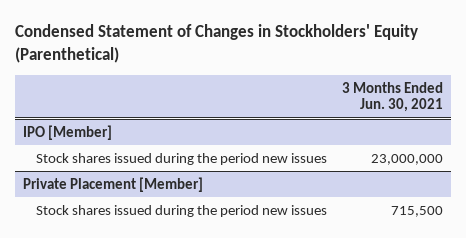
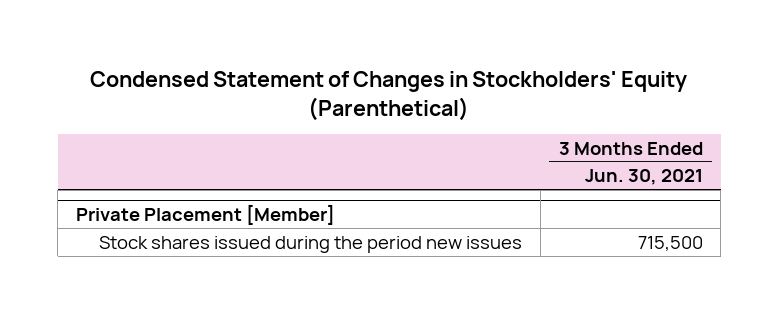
- IPO [Member]
- Stock shares issued during the period new issues | 23,000,000

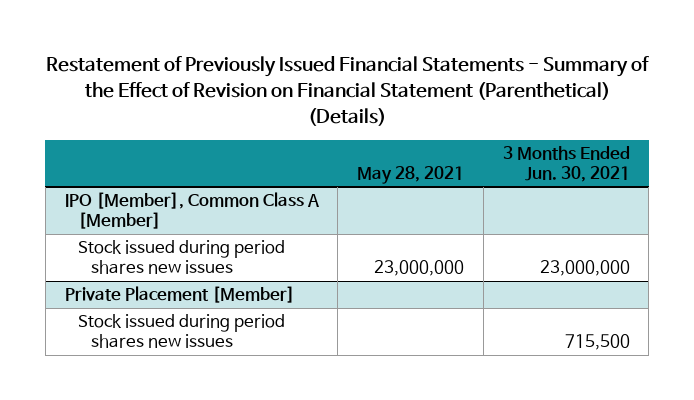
- Condensed Statement of Changes in Stockholders' Equity (Parenthetical)
+ Restatement of Previously Issued Financial Statements - Summary of the Effect of Revision on Financial Statement (Parenthetical) (Details)
- | 3 Months Ended Jun. 30, 2021
+ | May 28, 2021 | 3 Months Ended Jun. 30, 2021
+ IPO [Member], Common Class A [Member]
+ Stock issued during period shares new issues | 23,000,000 | 23,000,000
@ Private Placement [Member]
- Stock shares issued during the period new issues | 715,500
+ Stock issued during period shares new issues | | 715,500

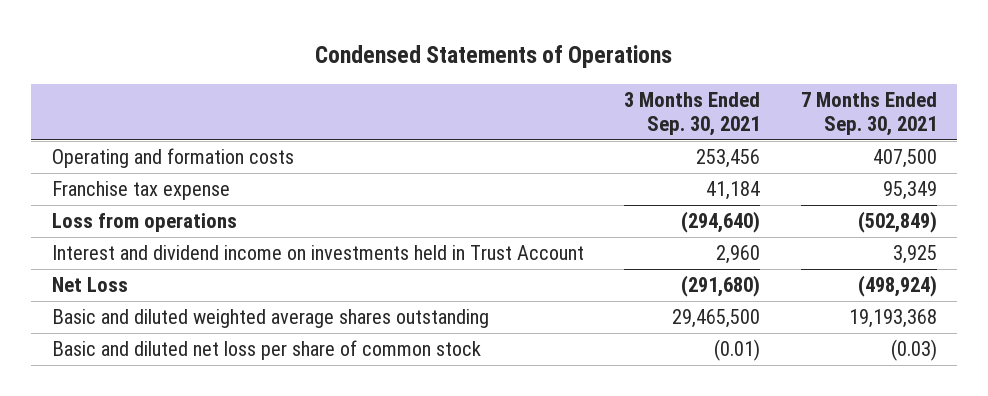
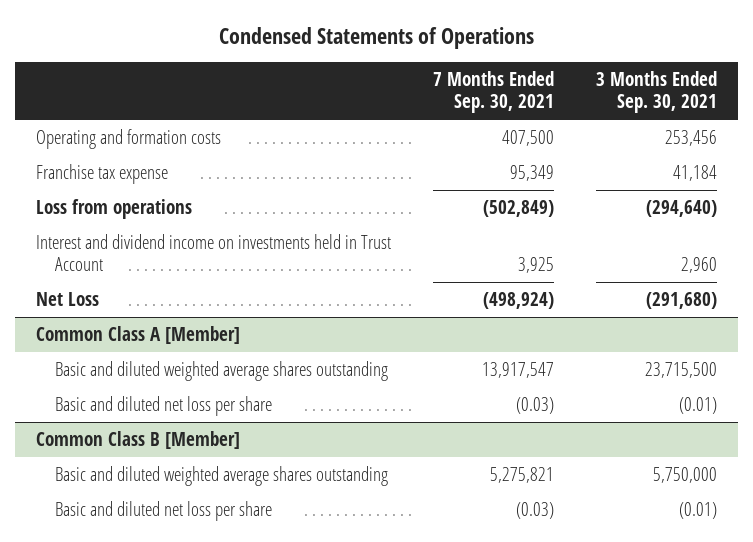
- | 3 Months Ended Sep. 30, 2021 | 7 Months Ended Sep. 30, 2021
+ | 7 Months Ended Sep. 30, 2021 | 3 Months Ended Sep. 30, 2021
- Basic and diluted weighted average shares outstanding | 29,465,500 | 19,193,368
- Basic and diluted net loss per share of common stock | (0.01) | (0.03)
+ Common Class A [Member]
+ Basic and diluted weighted average shares outstanding | 13,917,547 | 23,715,500
+ Basic and diluted net loss per share | (0.03) | (0.01)
+ Common Class B [Member]
+ Basic and diluted weighted average shares outstanding | 5,275,821 | 5,750,000
+ Basic and diluted net loss per share | (0.03) | (0.01)

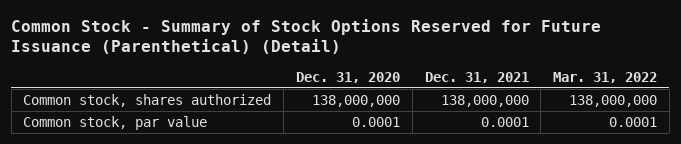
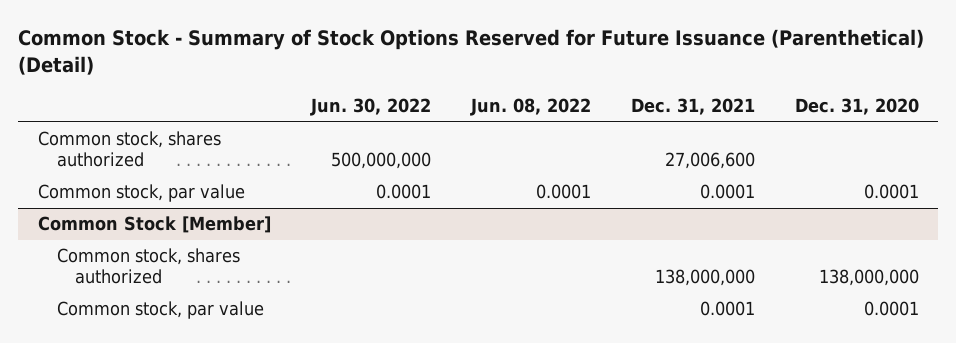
- | Dec. 31, 2020 | Dec. 31, 2021 | Mar. 31, 2022
+ | Jun. 30, 2022 | Jun. 08, 2022 | Dec. 31, 2021 | Dec. 31, 2020
+ Common stock, shares authorized | 500,000,000 | | 27,006,600 |
+ Common stock, par value | 0.0001 | 0.0001 | 0.0001 | 0.0001
+ Common Stock [Member]

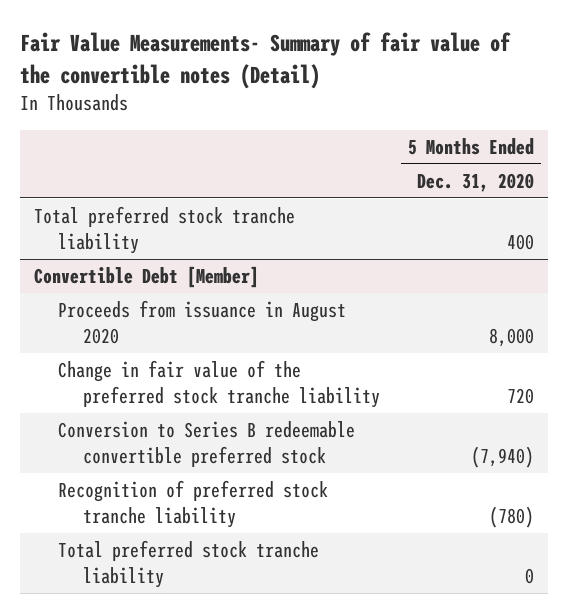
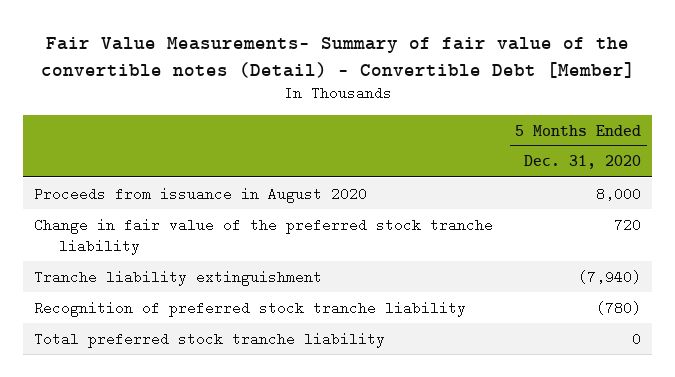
- Fair Value Measurements- Summary of fair value of the convertible notes (Detail)
+ Fair Value Measurements- Summary of fair value of the convertible notes (Detail) - Convertible Debt [Member]
- Total preferred stock tranche liability | 400
- Convertible Debt [Member]
- Conversion to Series B redeemable convertible preferred stock | (7,940)
+ Tranche liability extinguishment | (7,940)

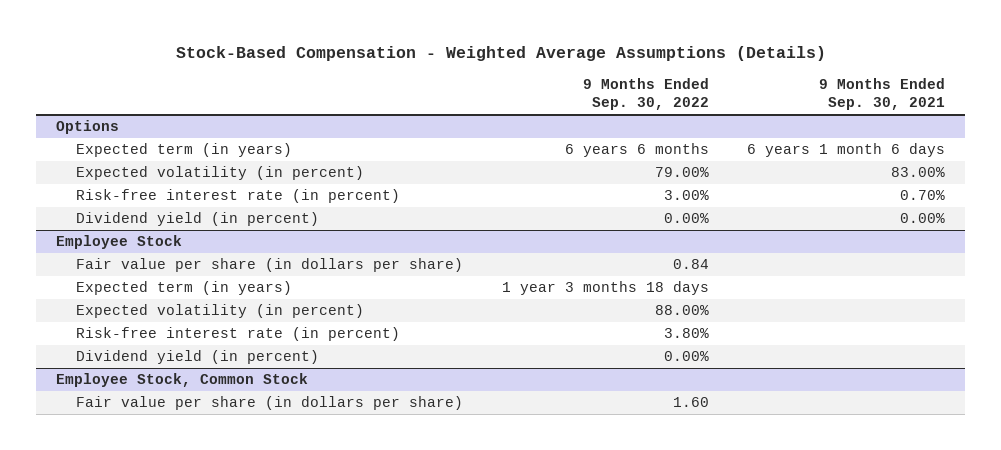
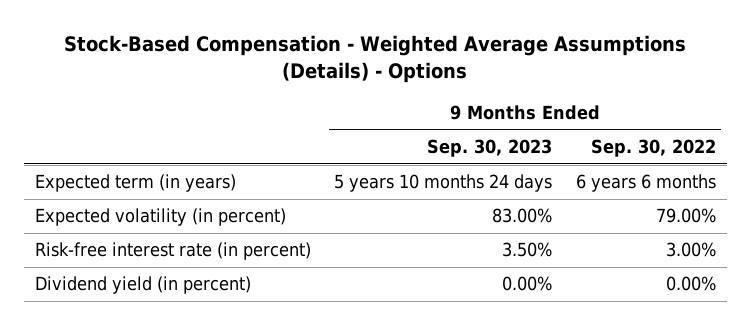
- Stock-Based Compensation - Weighted Average Assumptions (Details)
+ Stock-Based Compensation - Weighted Average Assumptions (Details) - Options
- | 9 Months Ended Sep. 30, 2022 | 9 Months Ended Sep. 30, 2021
+ | 9 Months Ended Sep. 30, 2023 | 9 Months Ended Sep. 30, 2022
- Options
- Employee Stock
- Fair value per share (in dollars per share) | 0.84 |
- Expected term (in years) | 1 year 3 months 18 days |
- Expected volatility (in percent) | 88.00% |
- Risk-free interest rate (in percent) | 3.80% |
- Dividend yield (in percent) | 0.00% |
- Employee Stock, Common Stock
- Fair value per share (in dollars per share) | 1.60 |

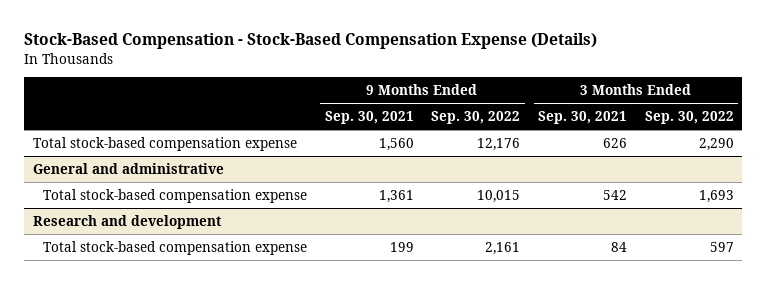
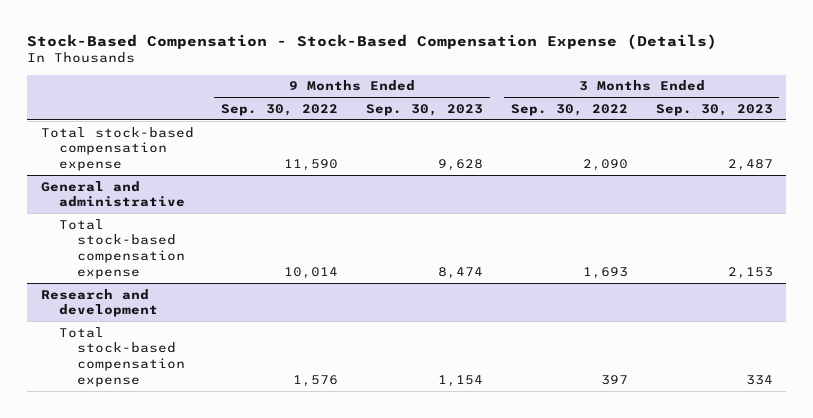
- | 9 Months Ended Sep. 30, 2021 | 9 Months Ended Sep. 30, 2022 | 3 Months Ended Sep. 30, 2021 | 3 Months Ended Sep. 30, 2022
+ | 9 Months Ended Sep. 30, 2022 | 9 Months Ended Sep. 30, 2023 | 3 Months Ended Sep. 30, 2022 | 3 Months Ended Sep. 30, 2023
- Total stock-based compensation expense | 1,560 | 12,176 | 626 | 2,290
+ Total stock-based compensation expense | 11,590 | 9,628 | 2,090 | 2,487
@ General and administrative
- Total stock-based compensation expense | 1,361 | 10,015 | 542 | 1,693
+ Total stock-based compensation expense | 10,014 | 8,474 | 1,693 | 2,153
@ Research and development
- Total stock-based compensation expense | 199 | 2,161 | 84 | 597
+ Total stock-based compensation expense | 1,576 | 1,154 | 397 | 334

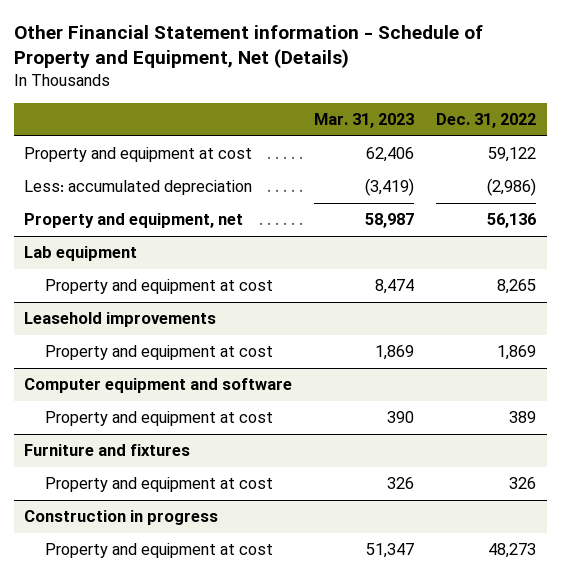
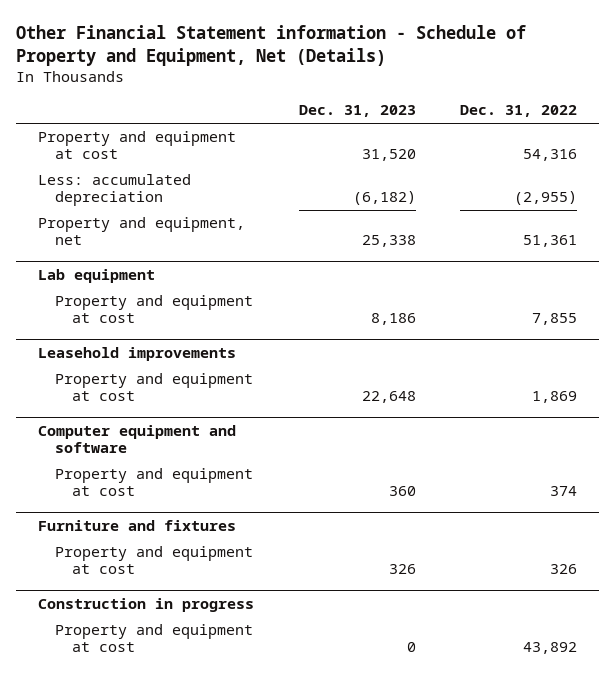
- | Mar. 31, 2023 | Dec. 31, 2022
+ | Dec. 31, 2023 | Dec. 31, 2022
- Property and equipment at cost | 62,406 | 59,122
- Less: accumulated depreciation | (3,419) | (2,986)
- Property and equipment, net | 58,987 | 56,136
+ Property and equipment at cost | 31,520 | 54,316
+ Less: accumulated depreciation | (6,182) | (2,955)
+ Property and equipment, net | 25,338 | 51,361
@ Lab equipment
- Property and equipment at cost | 8,474 | 8,265
+ Property and equipment at cost | 8,186 | 7,855
@ Computer equipment and software
- Property and equipment at cost | 390 | 389
+ Property and equipment at cost | 360 | 374
@ Construction in progress
- Property and equipment at cost | 51,347 | 48,273
+ Property and equipment at cost | 0 | 43,892

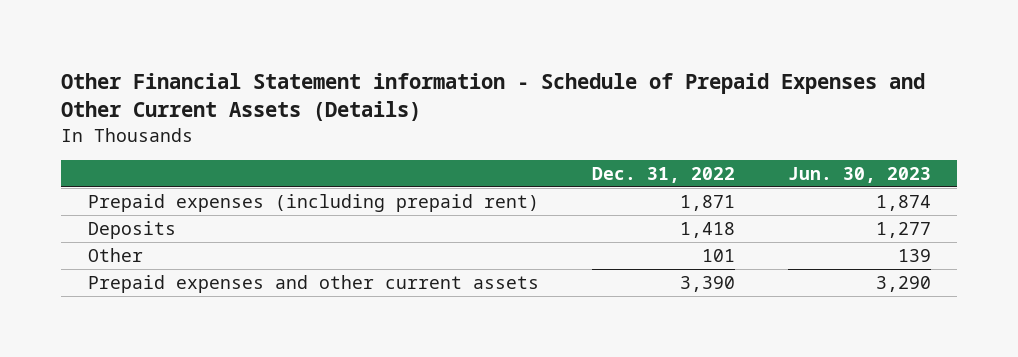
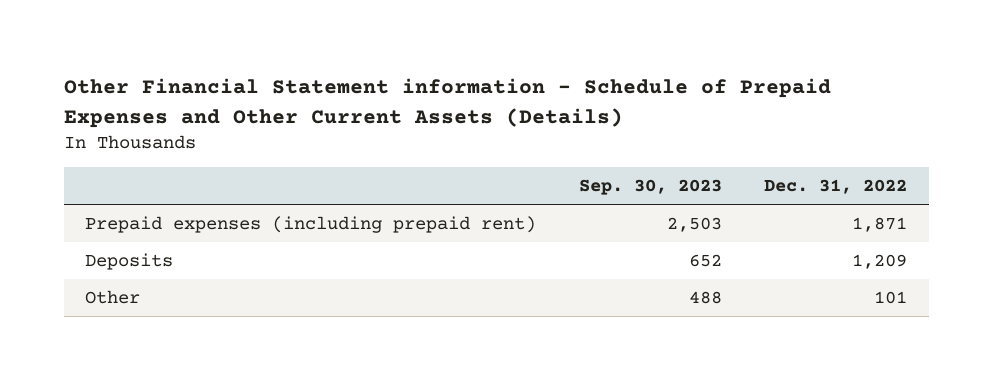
- | Dec. 31, 2022 | Jun. 30, 2023
+ | Sep. 30, 2023 | Dec. 31, 2022
- Deposits | 1,418 | 1,277
+ Deposits | 652 | 1,209
- Prepaid expenses and other current assets | 3,390 | 3,290

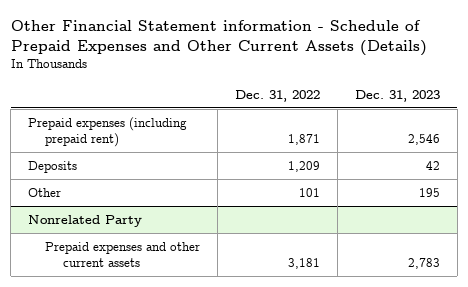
- | Sep. 30, 2023 | Dec. 31, 2022
+ | Dec. 31, 2022 | Dec. 31, 2023
+ Nonrelated Party
+ Prepaid expenses and other current assets | 3,181 | 2,783

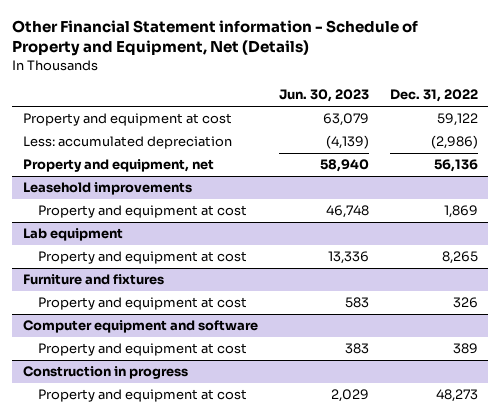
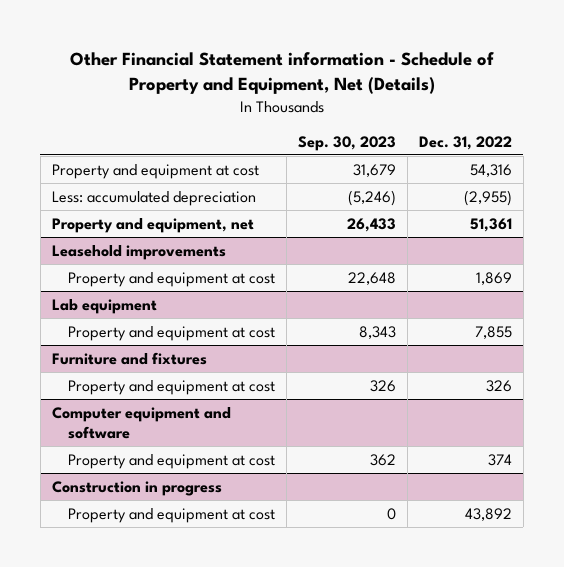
- | Jun. 30, 2023 | Dec. 31, 2022
+ | Sep. 30, 2023 | Dec. 31, 2022
- Property and equipment at cost | 63,079 | 59,122
- Less: accumulated depreciation | (4,139) | (2,986)
- Property and equipment, net | 58,940 | 56,136
+ Property and equipment at cost | 31,679 | 54,316
+ Less: accumulated depreciation | (5,246) | (2,955)
+ Property and equipment, net | 26,433 | 51,361
@ Lab equipment
- Property and equipment at cost | 13,336 | 8,265
+ Property and equipment at cost | 8,343 | 7,855
@ Computer equipment and software
- Property and equipment at cost | 383 | 389
+ Property and equipment at cost | 362 | 374
@ Construction in progress
- Property and equipment at cost | 2,029 | 48,273
+ Property and equipment at cost | 0 | 43,892

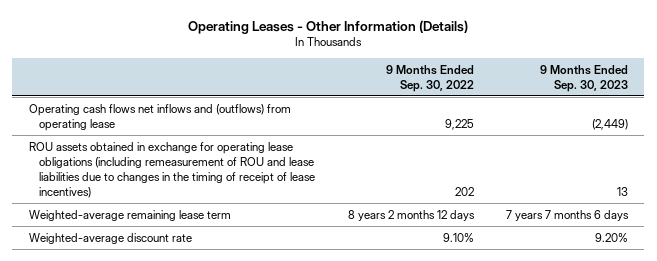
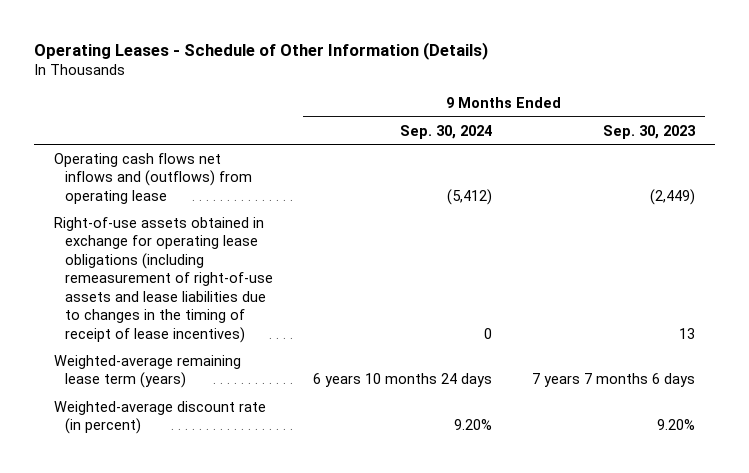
- Operating Leases - Other Information (Details)
+ Operating Leases - Schedule of Other Information (Details)
- | 9 Months Ended Sep. 30, 2022 | 9 Months Ended Sep. 30, 2023
+ | 9 Months Ended Sep. 30, 2024 | 9 Months Ended Sep. 30, 2023
- ROU assets obtained in exchange for operating lease obligations (including remeasurement of ROU and lease liabilities due to changes in the timing of receipt of lease incentives) | 202 | 13
- Weighted-average remaining lease term | 8 years 2 months 12 days | 7 years 7 months 6 days
- Weighted-average discount rate | 9.10% | 9.20%
+ Right-of-use assets obtained in exchange for operating lease obligations (including remeasurement of right-of-use assets and lease liabilities due to changes in the timing of receipt of lease incentives) | 0 | 13
+ Weighted-average remaining lease term (years) | 6 years 10 months 24 days | 7 years 7 months 6 days
+ Weighted-average discount rate (in percent) | 9.20% | 9.20%

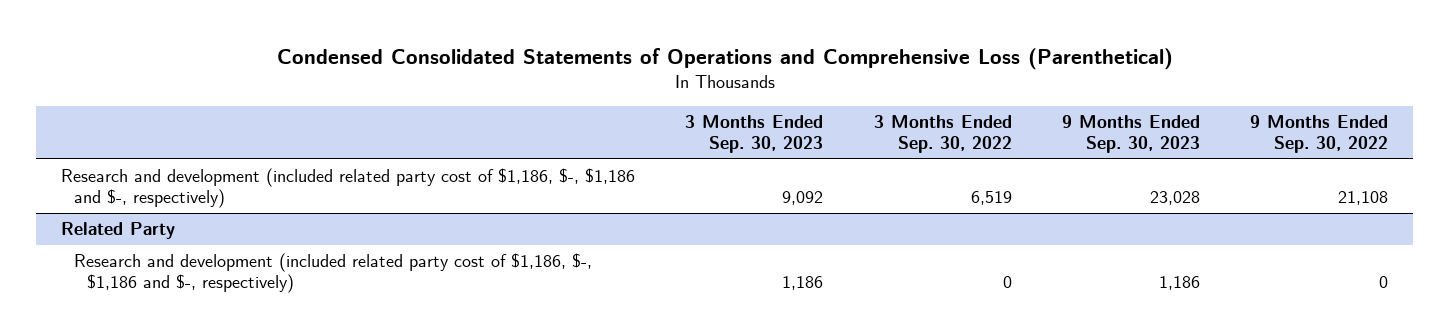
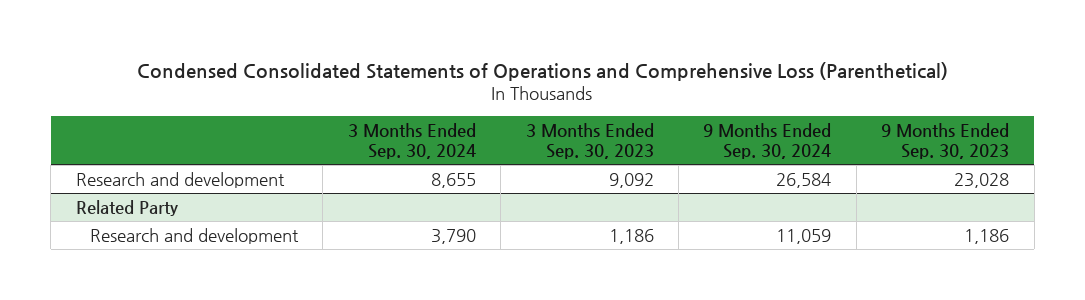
- | 3 Months Ended Sep. 30, 2023 | 3 Months Ended Sep. 30, 2022 | 9 Months Ended Sep. 30, 2023 | 9 Months Ended Sep. 30, 2022
+ | 3 Months Ended Sep. 30, 2024 | 3 Months Ended Sep. 30, 2023 | 9 Months Ended Sep. 30, 2024 | 9 Months Ended Sep. 30, 2023
- Research and development (included related party cost of $1,186, $-, $1,186 and $-, respectively) | 9,092 | 6,519 | 23,028 | 21,108
+ Research and development | 8,655 | 9,092 | 26,584 | 23,028
@ Related Party
- Research and development (included related party cost of $1,186, $-, $1,186 and $-, respectively) | 1,186 | 0 | 1,186 | 0
+ Research and development | 3,790 | 1,186 | 11,059 | 1,186

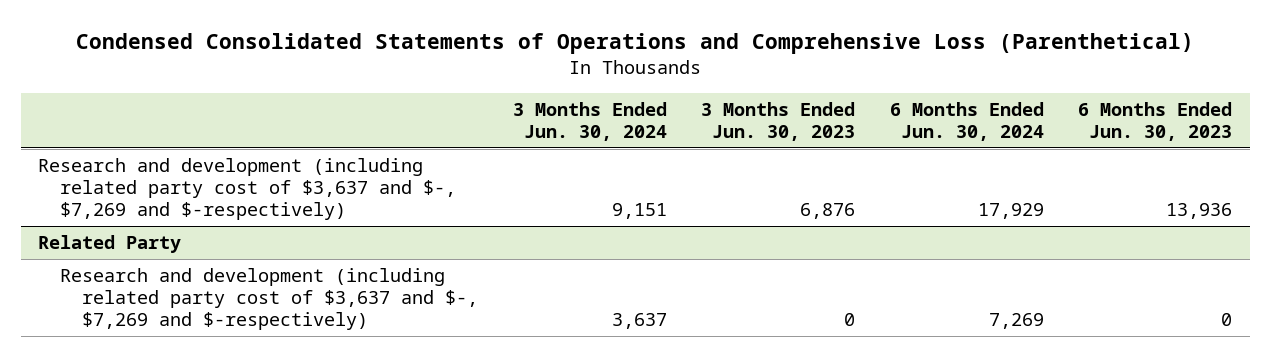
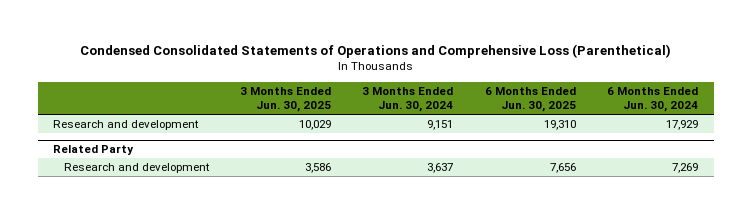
- | 3 Months Ended Jun. 30, 2024 | 3 Months Ended Jun. 30, 2023 | 6 Months Ended Jun. 30, 2024 | 6 Months Ended Jun. 30, 2023
+ | 3 Months Ended Jun. 30, 2025 | 3 Months Ended Jun. 30, 2024 | 6 Months Ended Jun. 30, 2025 | 6 Months Ended Jun. 30, 2024
- Research and development (including related party cost of $3,637 and $-, $7,269 and $-respectively) | 9,151 | 6,876 | 17,929 | 13,936
+ Research and development | 10,029 | 9,151 | 19,310 | 17,929
@ Related Party
- Research and development (including related party cost of $3,637 and $-, $7,269 and $-respectively) | 3,637 | 0 | 7,269 | 0
+ Research and development | 3,586 | 3,637 | 7,656 | 7,269

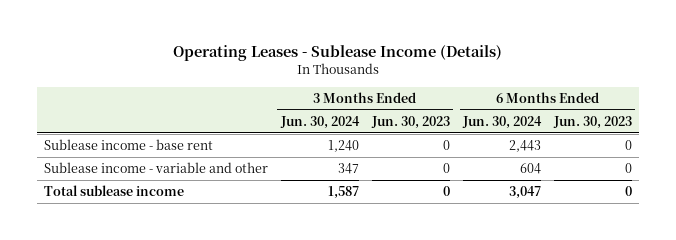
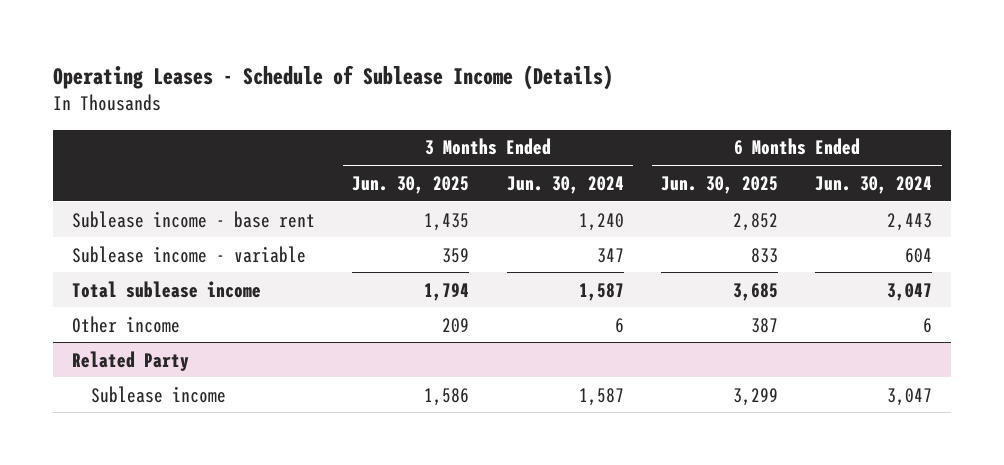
- Operating Leases - Sublease Income (Details)
+ Operating Leases - Schedule of Sublease Income (Details)
- | 3 Months Ended Jun. 30, 2024 | 3 Months Ended Jun. 30, 2023 | 6 Months Ended Jun. 30, 2024 | 6 Months Ended Jun. 30, 2023
+ | 3 Months Ended Jun. 30, 2025 | 3 Months Ended Jun. 30, 2024 | 6 Months Ended Jun. 30, 2025 | 6 Months Ended Jun. 30, 2024
- Sublease income - variable and other | 347 | 0 | 604 | 0
+ Sublease income - variable | 359 | 347 | 833 | 604
+ Other income | 209 | 6 | 387 | 6
+ Related Party
+ Sublease income | 1,586 | 1,587 | 3,299 | 3,047

